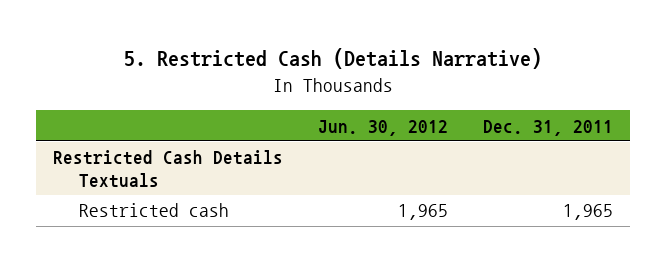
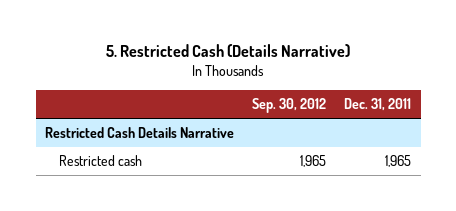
- | Jun. 30, 2012 | Dec. 31, 2011
+ | Sep. 30, 2012 | Dec. 31, 2011
- Restricted Cash Details Textuals
+ Restricted Cash Details Narrative

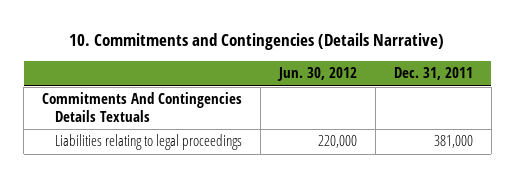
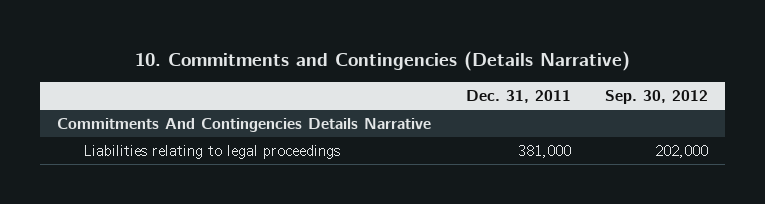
- | Jun. 30, 2012 | Dec. 31, 2011
+ | Dec. 31, 2011 | Sep. 30, 2012
- Commitments And Contingencies Details Textuals
+ Commitments And Contingencies Details Narrative

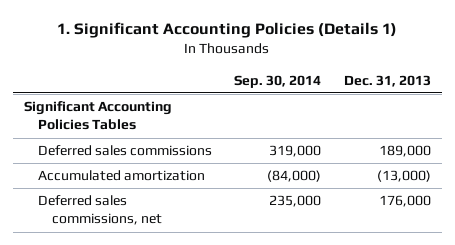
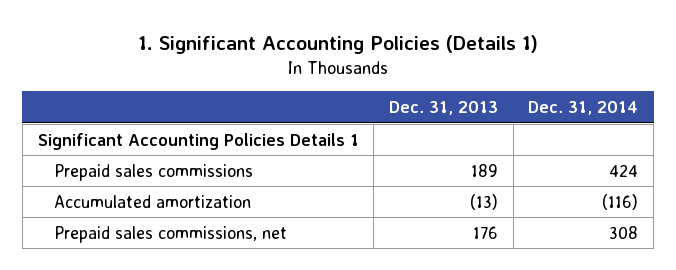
- | Sep. 30, 2014 | Dec. 31, 2013
+ | Dec. 31, 2013 | Dec. 31, 2014
- Significant Accounting Policies Tables
- Deferred sales commissions | 319,000 | 189,000
- Accumulated amortization | (84,000) | (13,000)
- Deferred sales commissions, net | 235,000 | 176,000
+ Significant Accounting Policies Details 1
+ Prepaid sales commissions | 189 | 424
+ Accumulated amortization | (13) | (116)
+ Prepaid sales commissions, net | 176 | 308

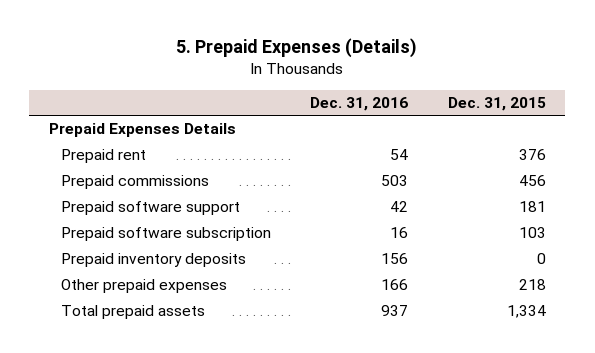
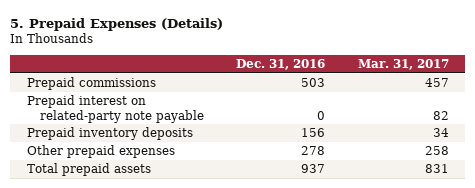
- | Dec. 31, 2016 | Dec. 31, 2015
+ | Dec. 31, 2016 | Mar. 31, 2017
- Prepaid Expenses Details
- Prepaid rent | 54 | 376
- Prepaid software support | 42 | 181
- Prepaid software subscription | 16 | 103
+ Prepaid interest on related-party note payable | 0 | 82
- Other prepaid expenses | 166 | 218
+ Other prepaid expenses | 278 | 258

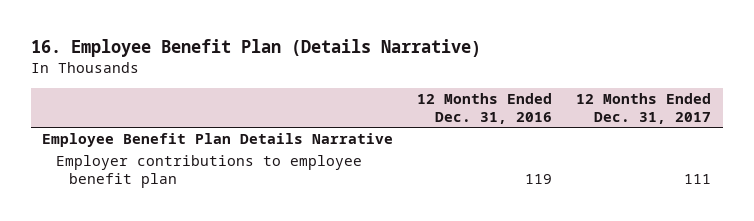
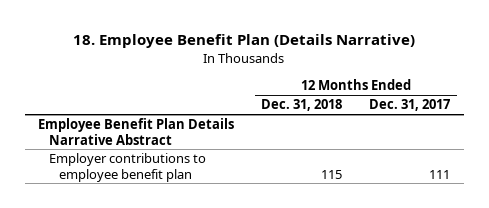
- 16. Employee Benefit Plan (Details Narrative)
+ 18. Employee Benefit Plan (Details Narrative)
- | 12 Months Ended Dec. 31, 2016 | 12 Months Ended Dec. 31, 2017
+ | 12 Months Ended Dec. 31, 2018 | 12 Months Ended Dec. 31, 2017
- Employee Benefit Plan Details Narrative
+ Employee Benefit Plan Details Narrative Abstract

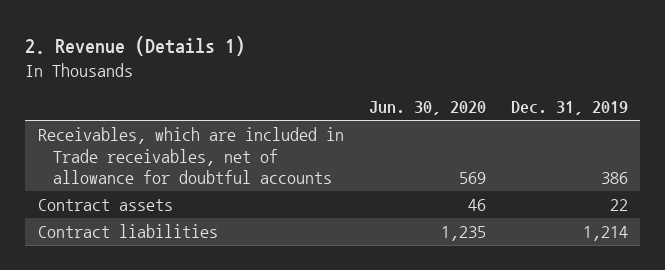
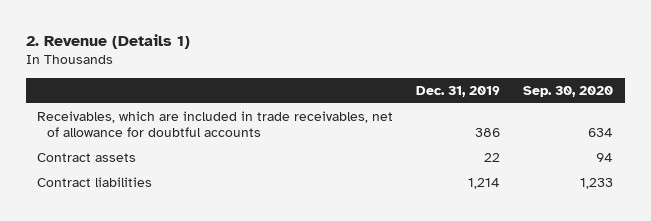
- | Jun. 30, 2020 | Dec. 31, 2019
+ | Dec. 31, 2019 | Sep. 30, 2020
- Receivables, which are included in Trade receivables, net of allowance for doubtful accounts | 569 | 386
+ Receivables, which are included in trade receivables, net of allowance for doubtful accounts | 386 | 634

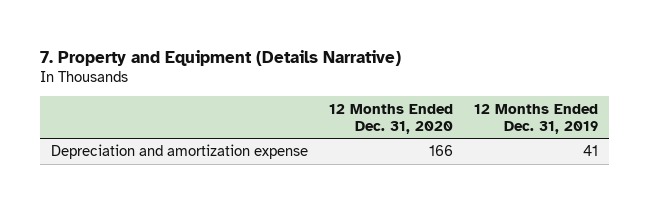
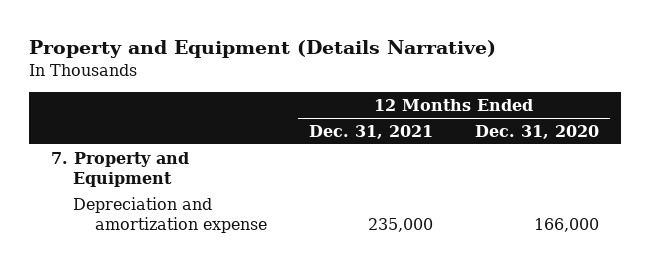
- 7. Property and Equipment (Details Narrative)
+ Property and Equipment (Details Narrative)
- | 12 Months Ended Dec. 31, 2020 | 12 Months Ended Dec. 31, 2019
+ | 12 Months Ended Dec. 31, 2021 | 12 Months Ended Dec. 31, 2020
- Depreciation and amortization expense | 166 | 41
+ 7. Property and Equipment
+ Depreciation and amortization expense | 235,000 | 166,000

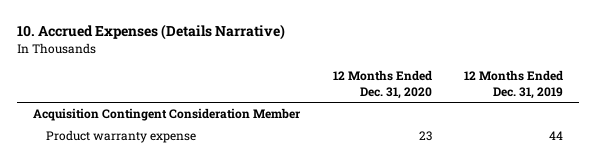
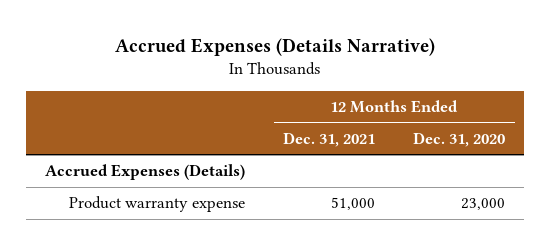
- 10. Accrued Expenses (Details Narrative)
+ Accrued Expenses (Details Narrative)
- | 12 Months Ended Dec. 31, 2020 | 12 Months Ended Dec. 31, 2019
+ | 12 Months Ended Dec. 31, 2021 | 12 Months Ended Dec. 31, 2020
- Acquisition Contingent Consideration Member
- Product warranty expense | 23 | 44
+ Accrued Expenses (Details)
+ Product warranty expense | 51,000 | 23,000

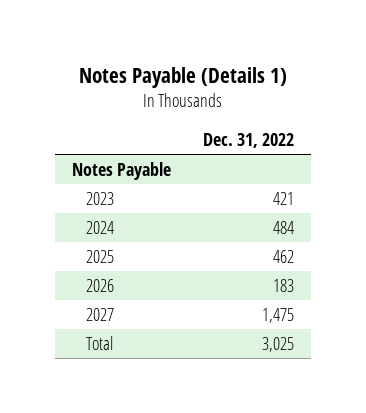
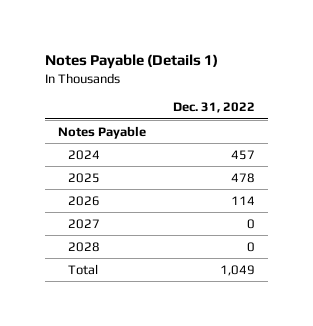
- 2023 | 421
- 2024 | 484
- 2025 | 462
- 2026 | 183
- 2027 | 1,475
- Total | 3,025
+ 2024 | 457
+ 2025 | 478
+ 2026 | 114
+ 2027 | 0
+ 2028 | 0
+ Total | 1,049

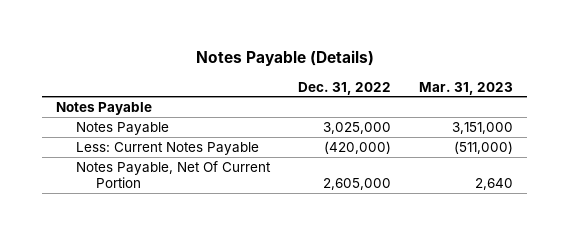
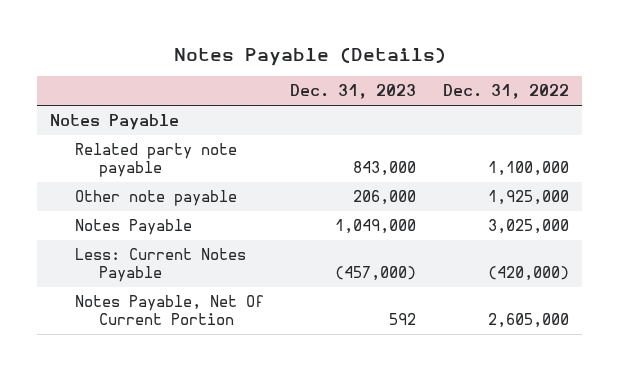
- | Dec. 31, 2022 | Mar. 31, 2023
+ | Dec. 31, 2023 | Dec. 31, 2022
+ Related party note payable | 843,000 | 1,100,000
+ Other note payable | 206,000 | 1,925,000

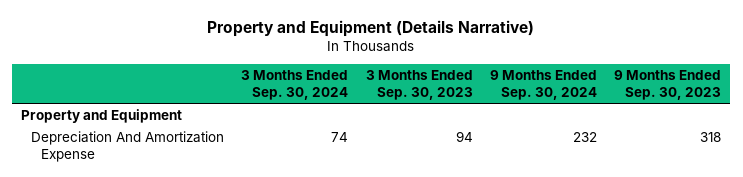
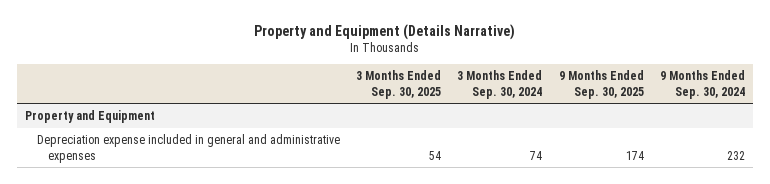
- | 3 Months Ended Sep. 30, 2024 | 3 Months Ended Sep. 30, 2023 | 9 Months Ended Sep. 30, 2024 | 9 Months Ended Sep. 30, 2023
+ | 3 Months Ended Sep. 30, 2025 | 3 Months Ended Sep. 30, 2024 | 9 Months Ended Sep. 30, 2025 | 9 Months Ended Sep. 30, 2024
- Depreciation And Amortization Expense | 74 | 94 | 232 | 318
+ Depreciation expense included in general and administrative expenses | 54 | 74 | 174 | 232

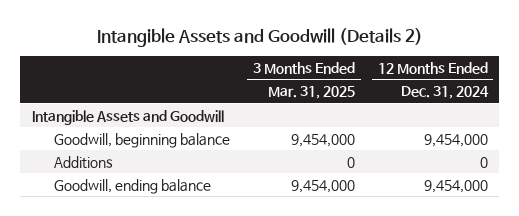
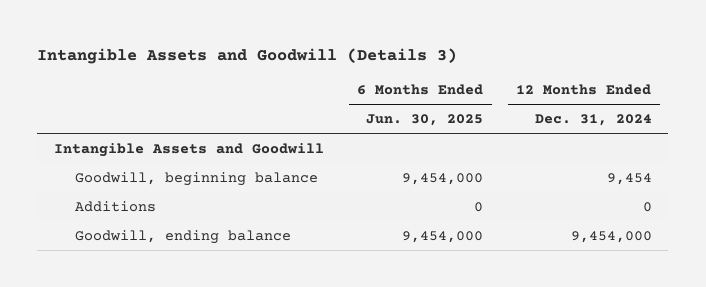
- Intangible Assets and Goodwill (Details 2)
+ Intangible Assets and Goodwill (Details 3)
- | 3 Months Ended Mar. 31, 2025 | 12 Months Ended Dec. 31, 2024
+ | 6 Months Ended Jun. 30, 2025 | 12 Months Ended Dec. 31, 2024
- Goodwill, beginning balance | 9,454,000 | 9,454,000
+ Goodwill, beginning balance | 9,454,000 | 9,454

